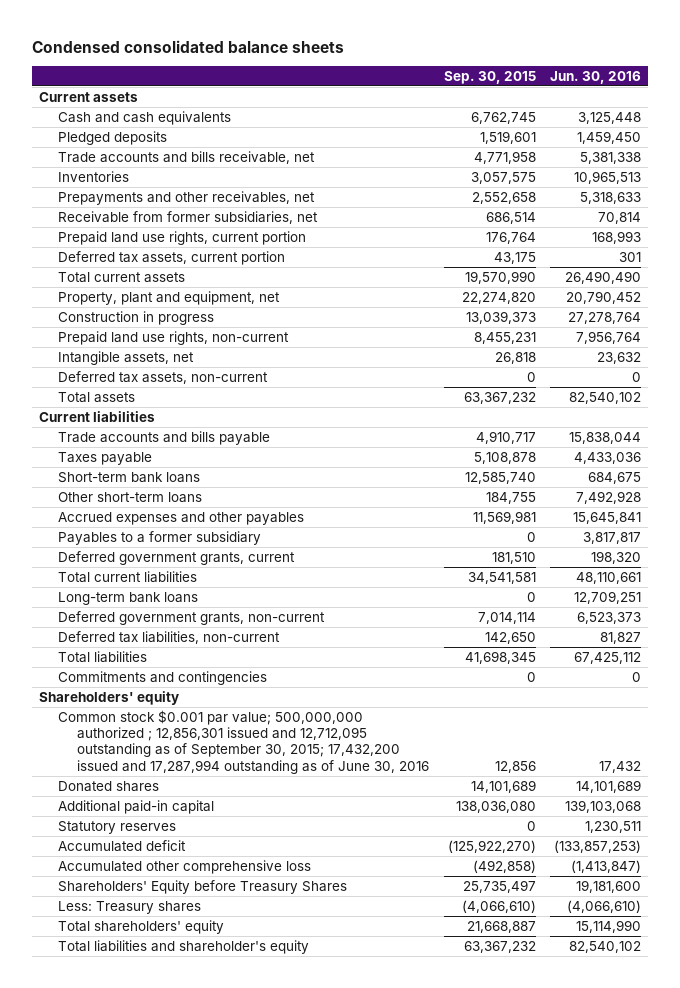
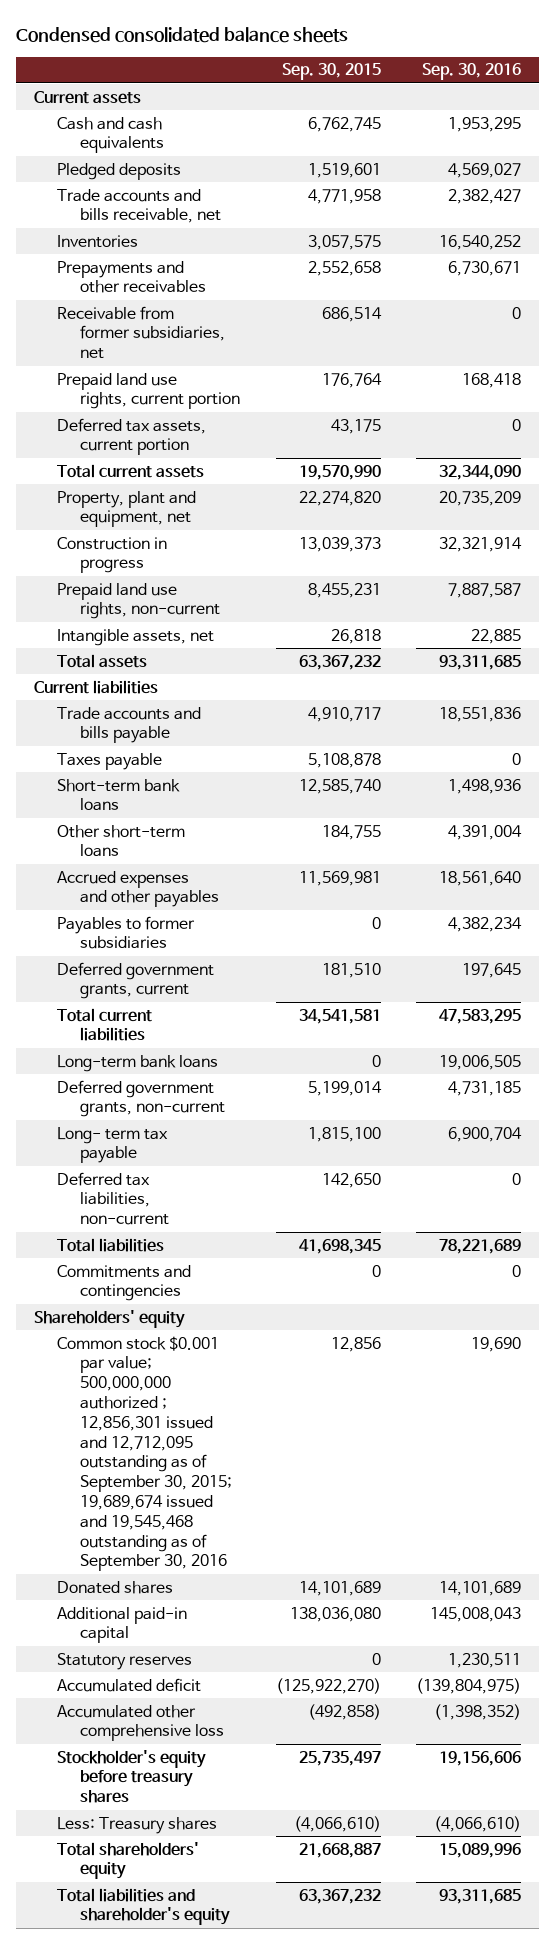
- | Sep. 30, 2015 | Jun. 30, 2016
+ | Sep. 30, 2015 | Sep. 30, 2016
- Prepayments and other receivables, net | 2,552,658 | 5,318,633
+ Prepayments and other receivables | 2,552,658 | 6,730,671
- Deferred tax assets, non-current | 0 | 0
- Payables to a former subsidiary | 0 | 3,817,817
+ Payables to former subsidiaries | 0 | 4,382,234
- Deferred government grants, non-current | 7,014,114 | 6,523,373
+ Deferred government grants, non-current | 5,199,014 | 4,731,185
+ Long- term tax payable | 1,815,100 | 6,900,704
- Common stock $0.001 par value; 500,000,000 authorized ; 12,856,301 issued and 12,712,095 outstanding as of September 30, 2015; 17,432,200 issued and 17,287,994 outstanding as of June 30, 2016 | 12,856 | 17,432
+ Common stock $0.001 par value; 500,000,000 authorized ; 12,856,301 issued and 12,712,095 outstanding as of September 30, 2015; 19,689,674 issued and 19,545,468 outstanding as of September 30, 2016 | 12,856 | 19,690
- Shareholders' Equity before Treasury Shares | 25,735,497 | 19,181,600
+ Stockholder's equity before treasury shares | 25,735,497 | 19,156,606

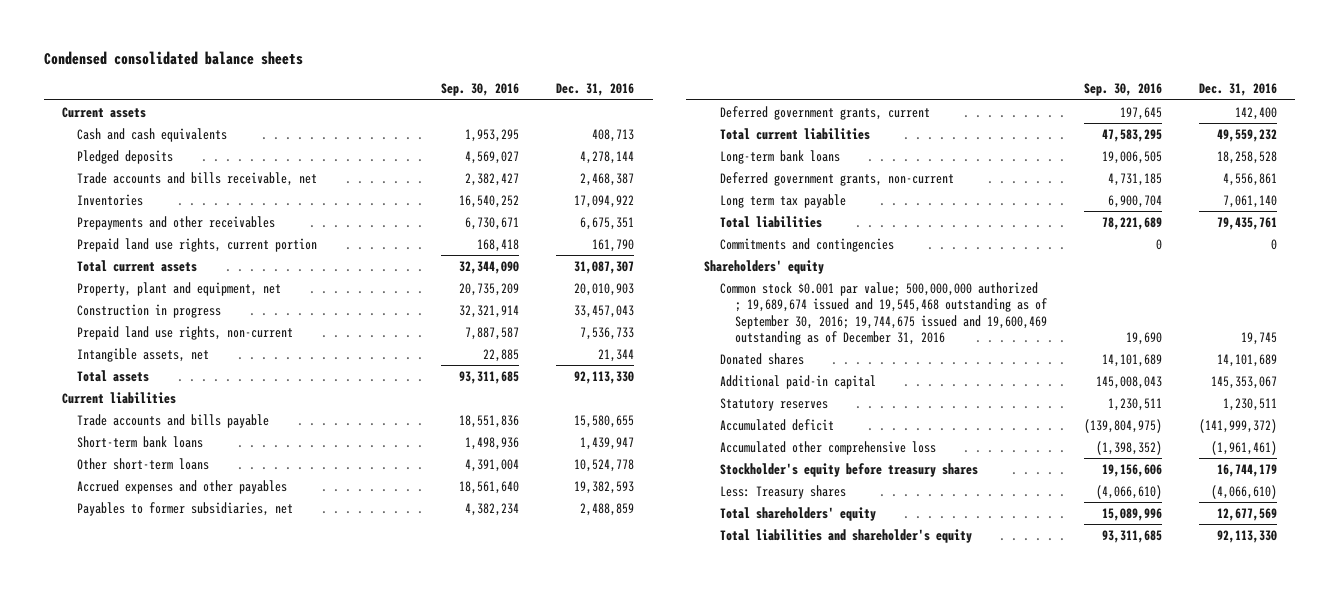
- | Sep. 30, 2015 | Sep. 30, 2016
+ | Sep. 30, 2016 | Dec. 31, 2016
- Receivable from former subsidiaries, net | 686,514 | 0
- Deferred tax assets, current portion | 43,175 | 0
- Taxes payable | 5,108,878 | 0
- Payables to former subsidiaries | 0 | 4,382,234
+ Payables to former subsidiaries, net | 4,382,234 | 2,488,859
- Long- term tax payable | 1,815,100 | 6,900,704
- Deferred tax liabilities, non-current | 142,650 | 0
+ Long term tax payable | 6,900,704 | 7,061,140
- Common stock $0.001 par value; 500,000,000 authorized ; 12,856,301 issued and 12,712,095 outstanding as of September 30, 2015; 19,689,674 issued and 19,545,468 outstanding as of September 30, 2016 | 12,856 | 19,690
+ Common stock $0.001 par value; 500,000,000 authorized ; 19,689,674 issued and 19,545,468 outstanding as of September 30, 2016; 19,744,675 issued and 19,600,469 outstanding as of December 31, 2016 | 19,690 | 19,745

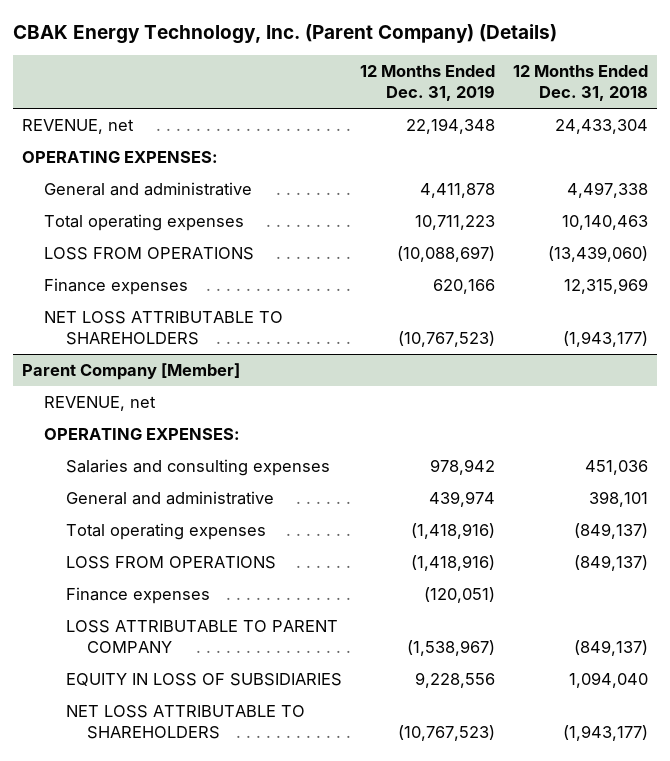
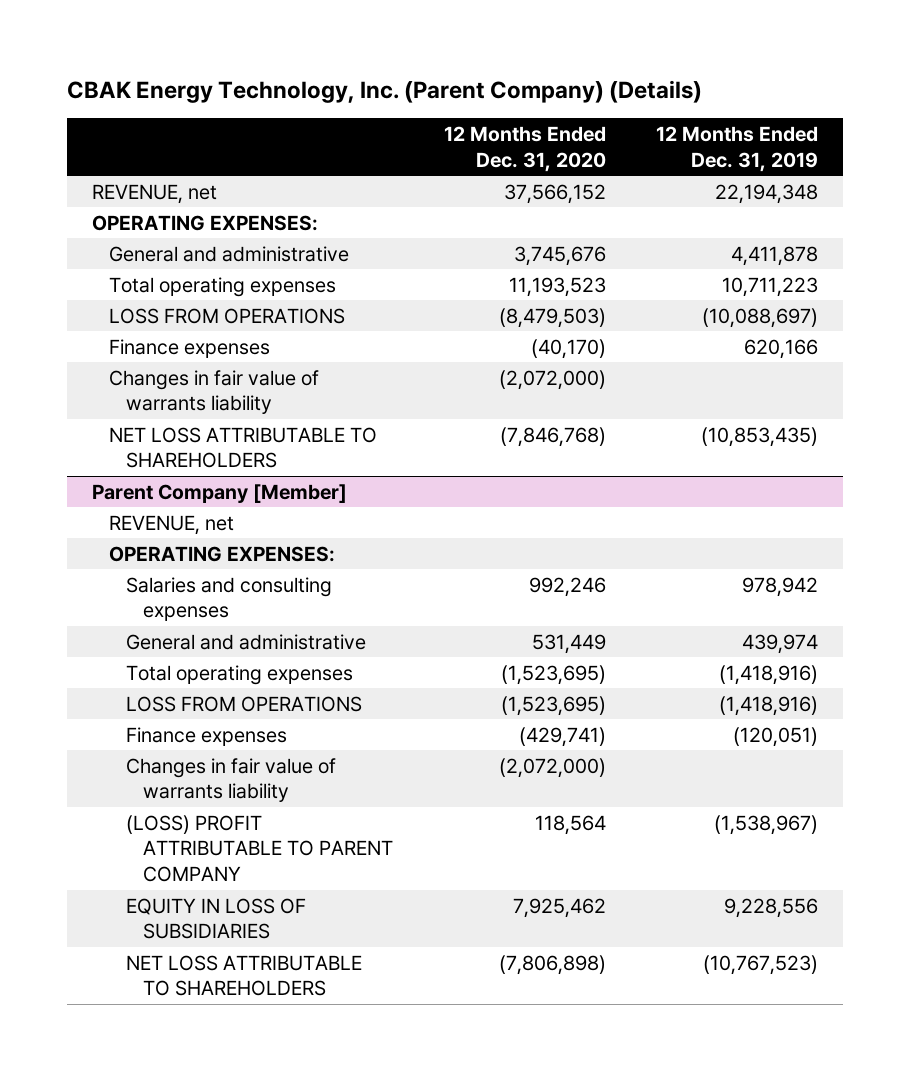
- | 12 Months Ended Dec. 31, 2019 | 12 Months Ended Dec. 31, 2018
+ | 12 Months Ended Dec. 31, 2020 | 12 Months Ended Dec. 31, 2019
- NET LOSS ATTRIBUTABLE TO SHAREHOLDERS | (10,767,523) | (1,943,177)
+ Changes in fair value of warrants liability | (2,072,000) |
+ NET LOSS ATTRIBUTABLE TO SHAREHOLDERS | (7,846,768) | (10,853,435)
@ Parent Company [Member]
- LOSS ATTRIBUTABLE TO PARENT COMPANY | (1,538,967) | (849,137)
+ Changes in fair value of warrants liability | (2,072,000) |
+ (LOSS) PROFIT ATTRIBUTABLE TO PARENT COMPANY | 118,564 | (1,538,967)

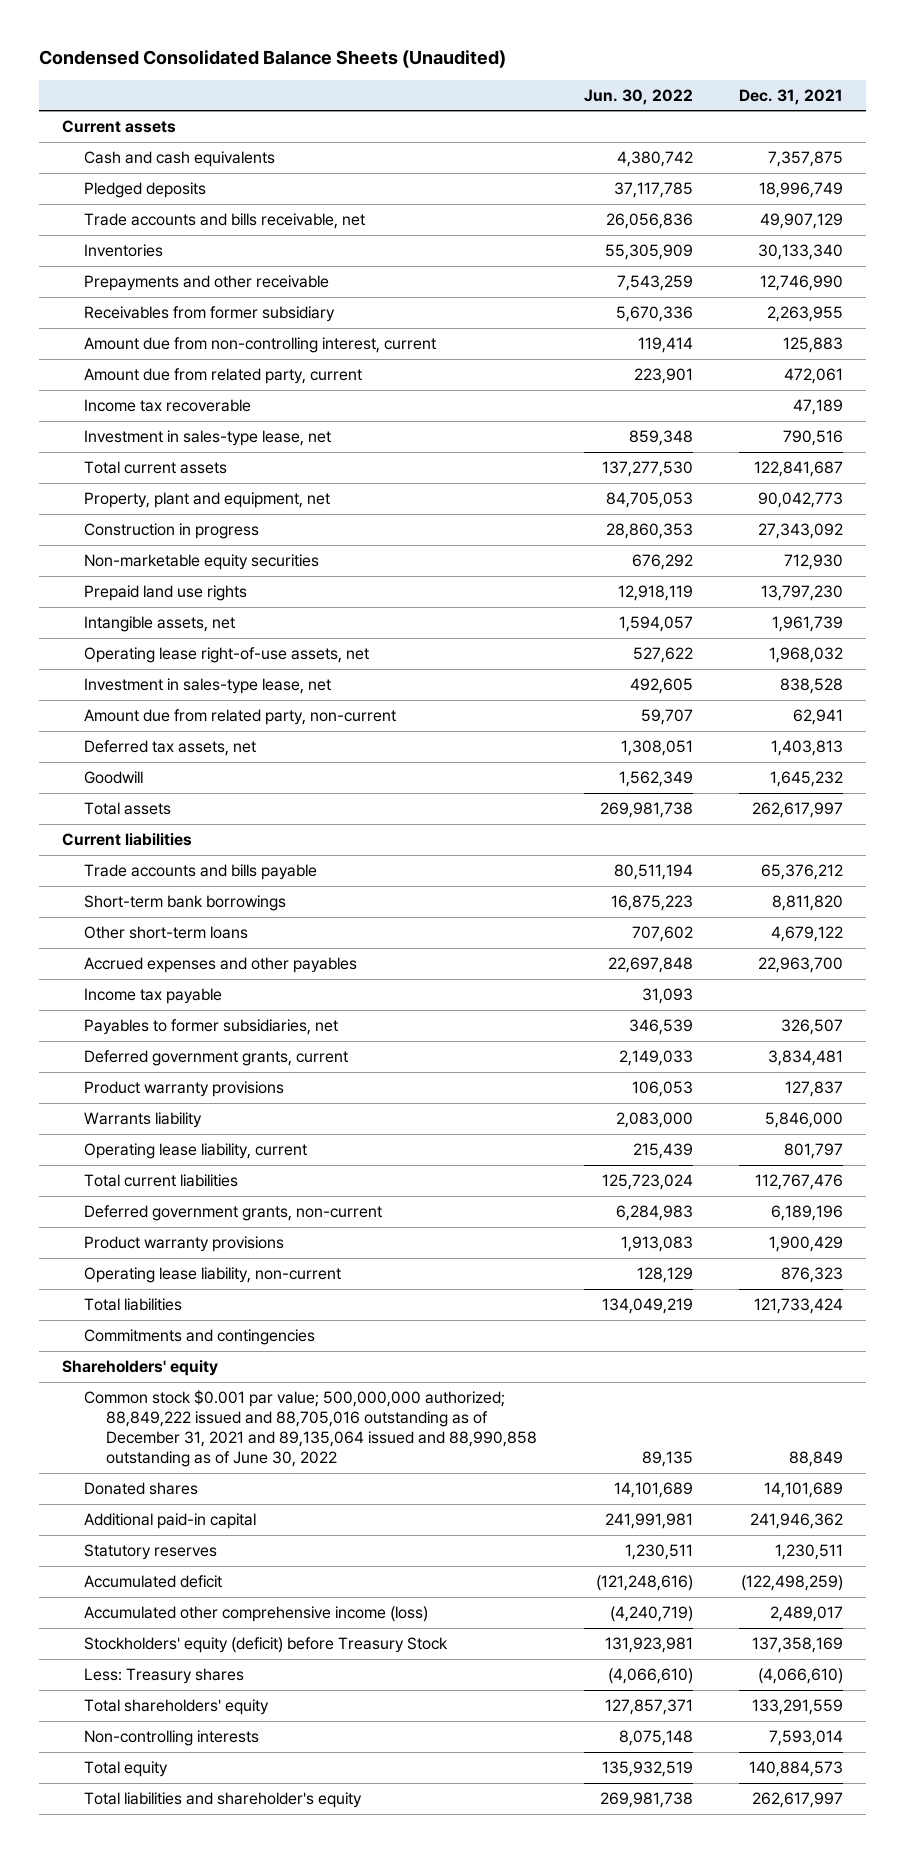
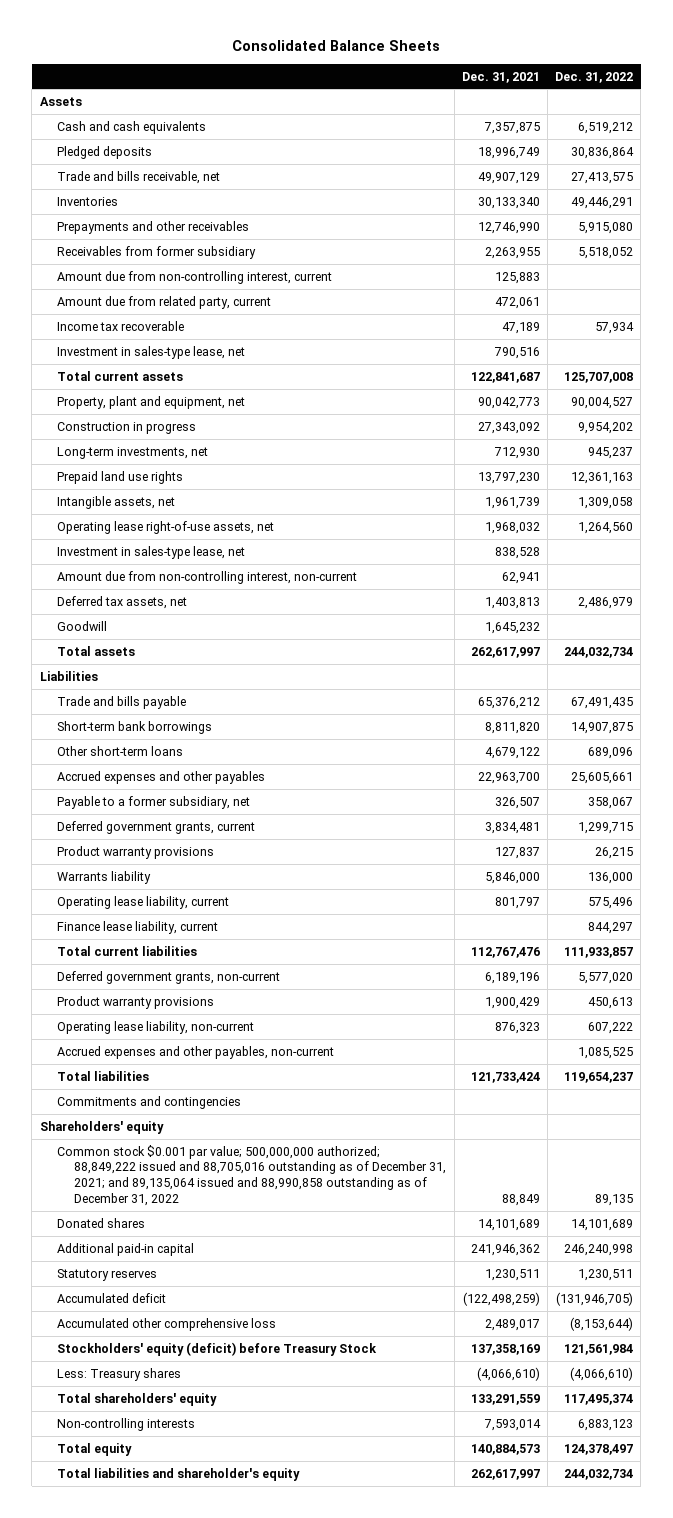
- Condensed Consolidated Balance Sheets (Unaudited)
+ Consolidated Balance Sheets
- | Jun. 30, 2022 | Dec. 31, 2021
+ | Dec. 31, 2021 | Dec. 31, 2022
- Current assets
+ Assets
- Trade accounts and bills receivable, net | 26,056,836 | 49,907,129
+ Trade and bills receivable, net | 49,907,129 | 27,413,575
- Prepayments and other receivable | 7,543,259 | 12,746,990
+ Prepayments and other receivables | 12,746,990 | 5,915,080
- Non-marketable equity securities | 676,292 | 712,930
+ Long-term investments, net | 712,930 | 945,237
- Amount due from related party, non-current | 59,707 | 62,941
+ Amount due from non-controlling interest, non-current | 62,941 |
- Current liabilities
- Trade accounts and bills payable | 80,511,194 | 65,376,212
+ Liabilities
+ Trade and bills payable | 65,376,212 | 67,491,435
- Income tax payable | 31,093 |
- Payables to former subsidiaries, net | 346,539 | 326,507
+ Payable to a former subsidiary, net | 326,507 | 358,067
+ Finance lease liability, current | | 844,297
+ Accrued expenses and other payables, non-current | | 1,085,525
- Common stock $0.001 par value; 500,000,000 authorized; 88,849,222 issued and 88,705,016 outstanding as of December 31, 2021 and 89,135,064 issued and 88,990,858 outstanding as of June 30, 2022 | 89,135 | 88,849
+ Common stock $0.001 par value; 500,000,000 authorized; 88,849,222 issued and 88,705,016 outstanding as of December 31, 2021; and 89,135,064 issued and 88,990,858 outstanding as of December 31, 2022 | 88,849 | 89,135
- Accumulated other comprehensive income (loss) | (4,240,719) | 2,489,017
+ Accumulated other comprehensive loss | 2,489,017 | (8,153,644)

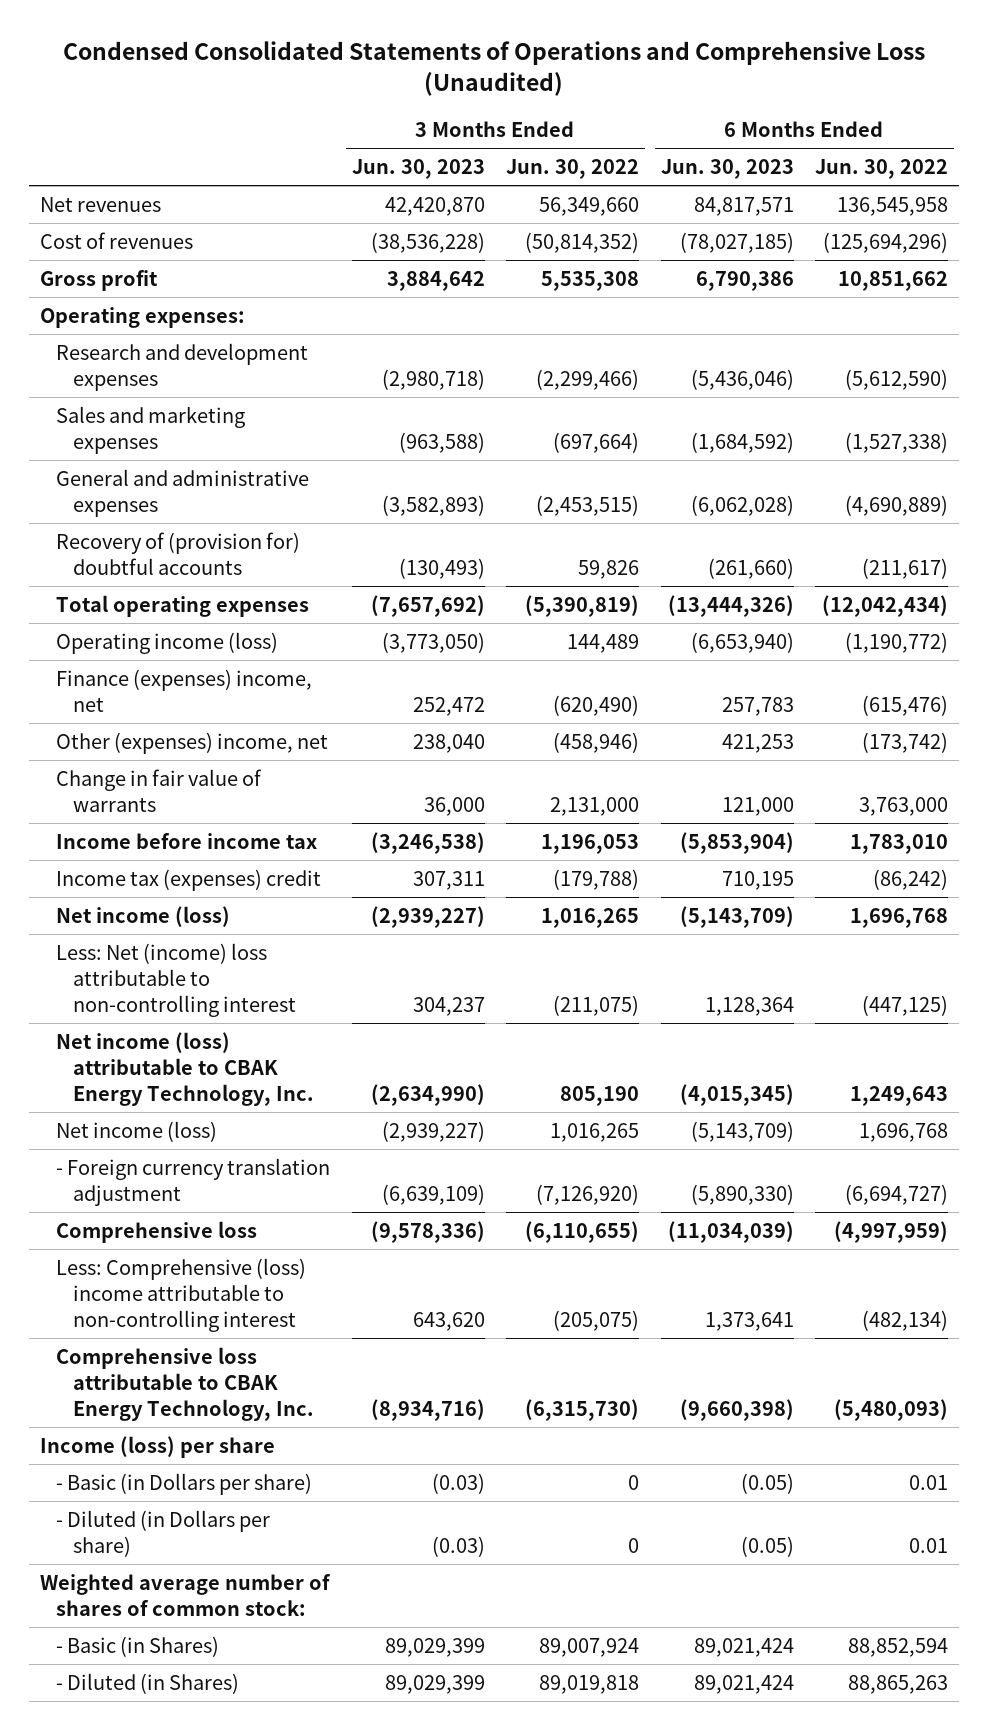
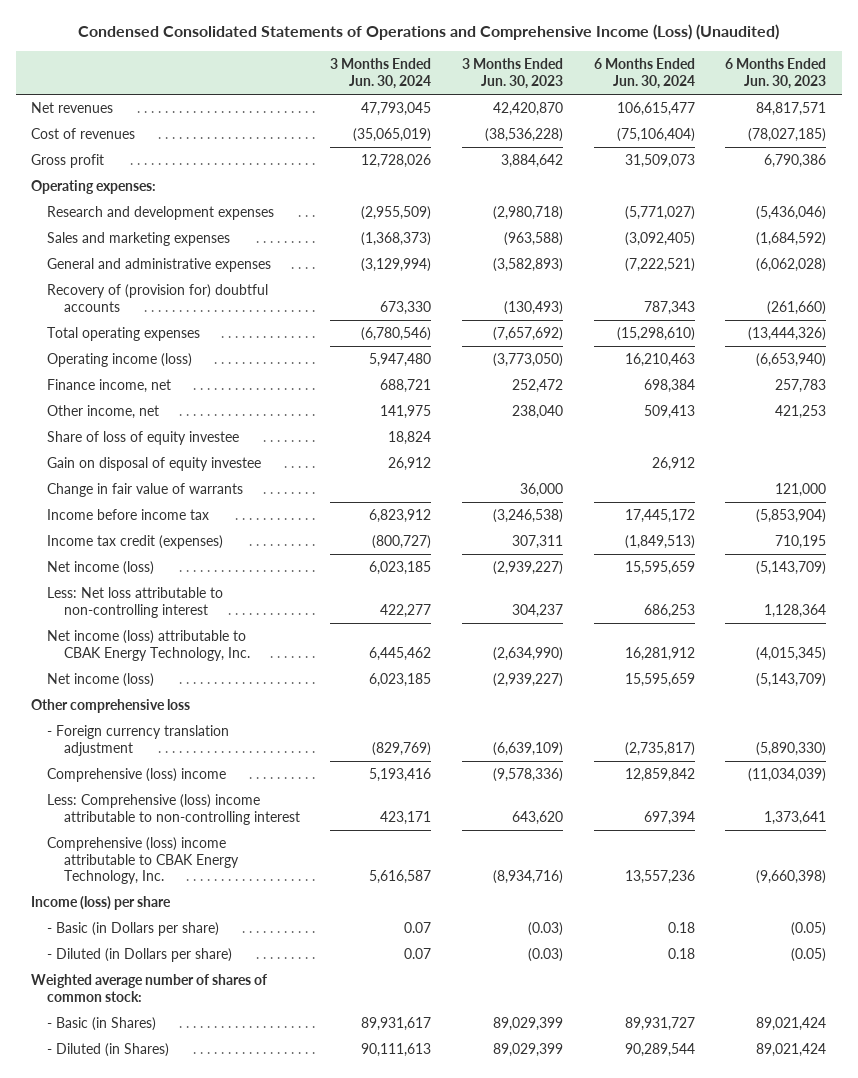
- Condensed Consolidated Statements of Operations and Comprehensive Loss (Unaudited)
+ Condensed Consolidated Statements of Operations and Comprehensive Income (Loss) (Unaudited)
- | 3 Months Ended Jun. 30, 2023 | 3 Months Ended Jun. 30, 2022 | 6 Months Ended Jun. 30, 2023 | 6 Months Ended Jun. 30, 2022
+ | 3 Months Ended Jun. 30, 2024 | 3 Months Ended Jun. 30, 2023 | 6 Months Ended Jun. 30, 2024 | 6 Months Ended Jun. 30, 2023
- Finance (expenses) income, net | 252,472 | (620,490) | 257,783 | (615,476)
- Other (expenses) income, net | 238,040 | (458,946) | 421,253 | (173,742)
+ Finance income, net | 688,721 | 252,472 | 698,384 | 257,783
+ Other income, net | 141,975 | 238,040 | 509,413 | 421,253
+ Share of loss of equity investee | 18,824 | | |
+ Gain on disposal of equity investee | 26,912 | | 26,912 |
- Income tax (expenses) credit | 307,311 | (179,788) | 710,195 | (86,242)
+ Income tax credit (expenses) | (800,727) | 307,311 | (1,849,513) | 710,195
- Less: Net (income) loss attributable to non-controlling interest | 304,237 | (211,075) | 1,128,364 | (447,125)
+ Less: Net loss attributable to non-controlling interest | 422,277 | 304,237 | 686,253 | 1,128,364
+ Other comprehensive loss
- Comprehensive loss | (9,578,336) | (6,110,655) | (11,034,039) | (4,997,959)
+ Comprehensive (loss) income | 5,193,416 | (9,578,336) | 12,859,842 | (11,034,039)
- Comprehensive loss attributable to CBAK Energy Technology, Inc. | (8,934,716) | (6,315,730) | (9,660,398) | (5,480,093)
+ Comprehensive (loss) income attributable to CBAK Energy Technology, Inc. | 5,616,587 | (8,934,716) | 13,557,236 | (9,660,398)

